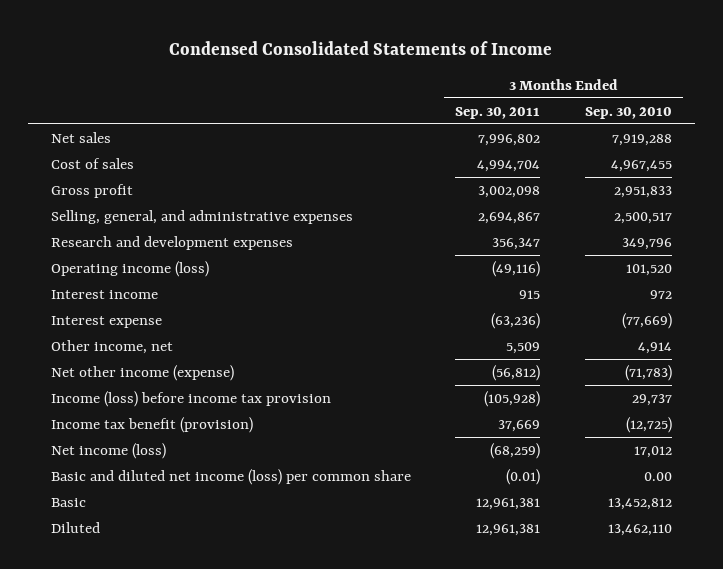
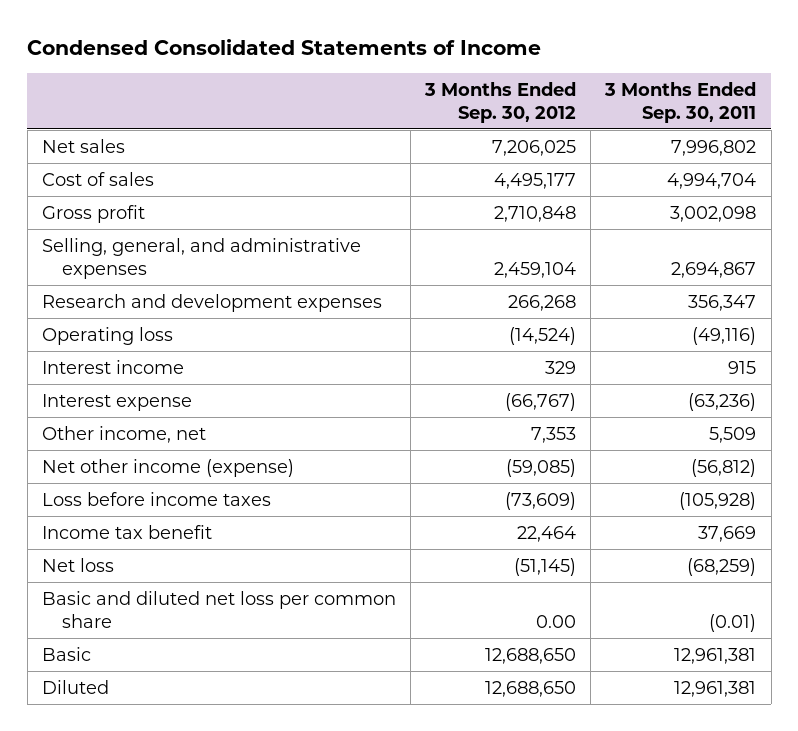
- | 3 Months Ended Sep. 30, 2011 | 3 Months Ended Sep. 30, 2010
+ | 3 Months Ended Sep. 30, 2012 | 3 Months Ended Sep. 30, 2011
- Operating income (loss) | (49,116) | 101,520
+ Operating loss | (14,524) | (49,116)
- Income (loss) before income tax provision | (105,928) | 29,737
- Income tax benefit (provision) | 37,669 | (12,725)
- Net income (loss) | (68,259) | 17,012
- Basic and diluted net income (loss) per common share | (0.01) | 0.00
+ Loss before income taxes | (73,609) | (105,928)
+ Income tax benefit | 22,464 | 37,669
+ Net loss | (51,145) | (68,259)
+ Basic and diluted net loss per common share | 0.00 | (0.01)

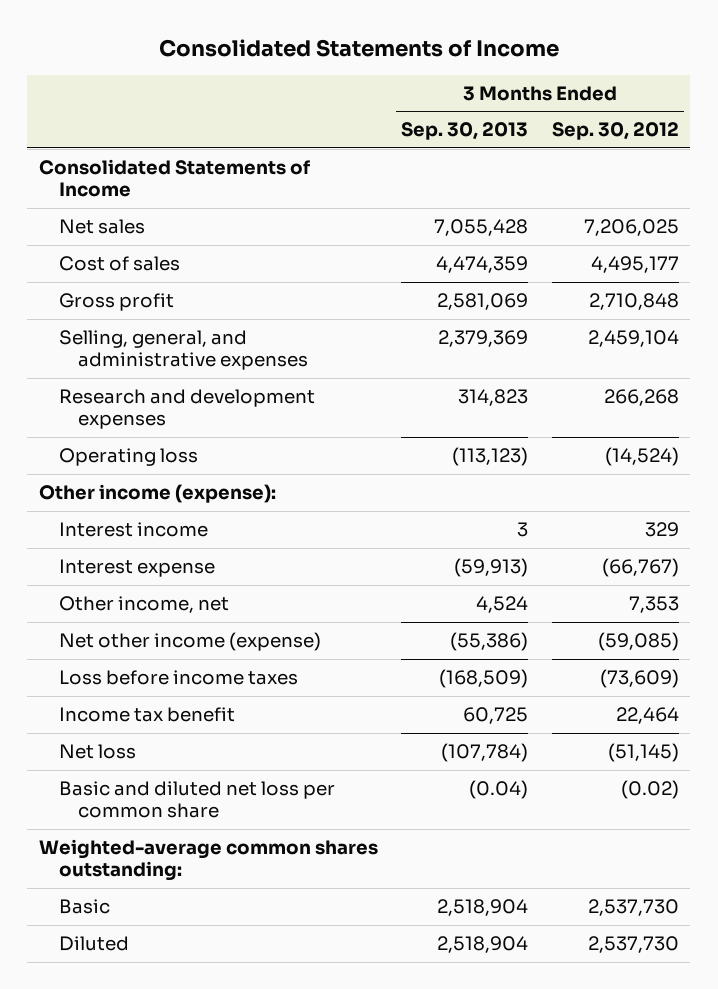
- Condensed Consolidated Statements of Income
+ Consolidated Statements of Income
- | 3 Months Ended Sep. 30, 2012 | 3 Months Ended Sep. 30, 2011
+ | 3 Months Ended Sep. 30, 2013 | 3 Months Ended Sep. 30, 2012
+ Consolidated Statements of Income
+ Other income (expense):
- Basic and diluted net loss per common share | 0.00 | (0.01)
- Basic | 12,688,650 | 12,961,381
- Diluted | 12,688,650 | 12,961,381
+ Basic and diluted net loss per common share | (0.04) | (0.02)
+ Weighted-average common shares outstanding:
+ Basic | 2,518,904 | 2,537,730
+ Diluted | 2,518,904 | 2,537,730

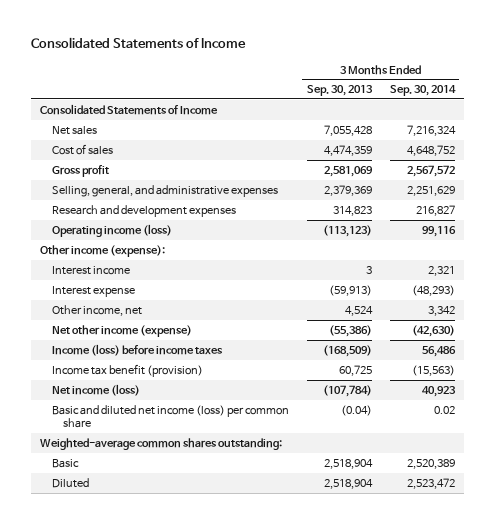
- | 3 Months Ended Sep. 30, 2013 | 3 Months Ended Sep. 30, 2012
+ | 3 Months Ended Sep. 30, 2013 | 3 Months Ended Sep. 30, 2014
- Operating loss | (113,123) | (14,524)
+ Operating income (loss) | (113,123) | 99,116
- Loss before income taxes | (168,509) | (73,609)
- Income tax benefit | 60,725 | 22,464
- Net loss | (107,784) | (51,145)
- Basic and diluted net loss per common share | (0.04) | (0.02)
+ Income (loss) before income taxes | (168,509) | 56,486
+ Income tax benefit (provision) | 60,725 | (15,563)
+ Net income (loss) | (107,784) | 40,923
+ Basic and diluted net income (loss) per common share | (0.04) | 0.02

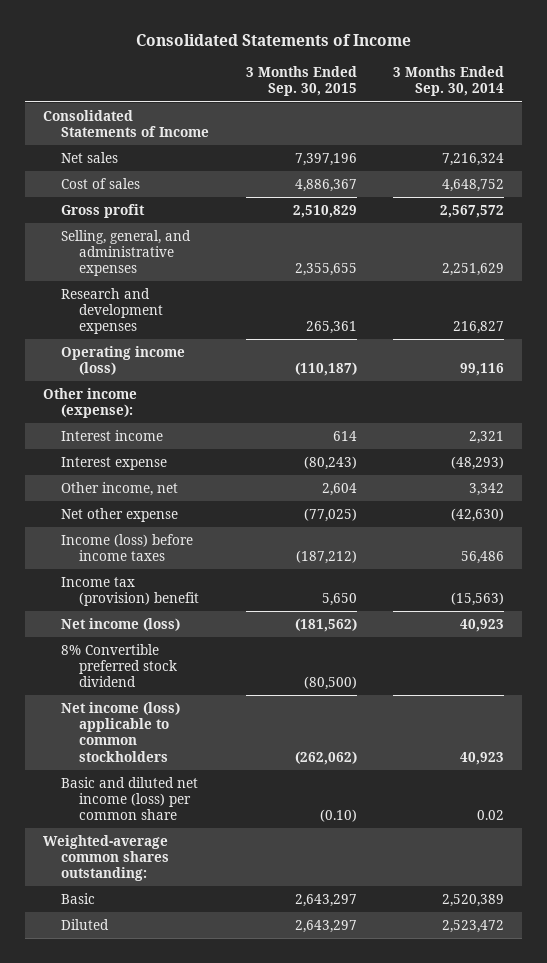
- | 3 Months Ended Sep. 30, 2013 | 3 Months Ended Sep. 30, 2014
+ | 3 Months Ended Sep. 30, 2015 | 3 Months Ended Sep. 30, 2014
- Net other income (expense) | (55,386) | (42,630)
+ Net other expense | (77,025) | (42,630)
- Income tax benefit (provision) | 60,725 | (15,563)
+ Income tax (provision) benefit | 5,650 | (15,563)
+ 8% Convertible preferred stock dividend | (80,500) |
+ Net income (loss) applicable to common stockholders | (262,062) | 40,923

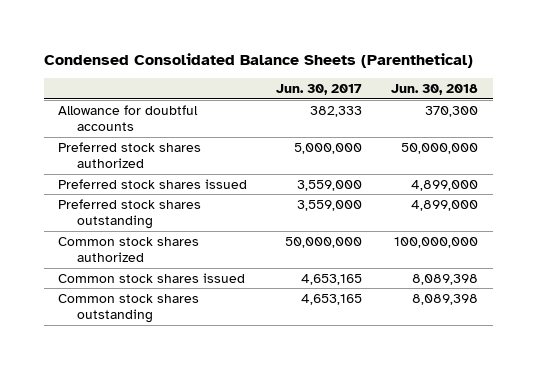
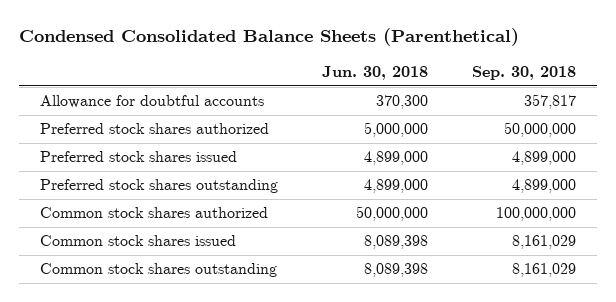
- | Jun. 30, 2017 | Jun. 30, 2018
+ | Jun. 30, 2018 | Sep. 30, 2018
- Preferred stock shares authorized | 5,000,000 | 50,000,000
+ Preferred stock shares authorized | 5,000,000 | 50,000,000
- Common stock shares authorized | 50,000,000 | 100,000,000
+ Common stock shares authorized | 50,000,000 | 100,000,000

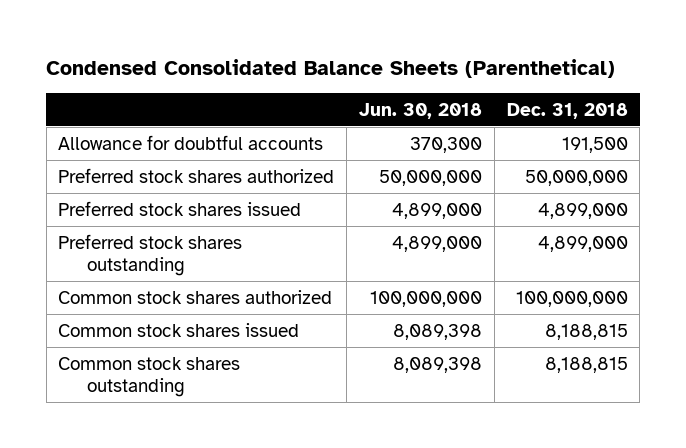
- | Jun. 30, 2018 | Sep. 30, 2018
+ | Jun. 30, 2018 | Dec. 31, 2018
- Preferred stock shares authorized | 5,000,000 | 50,000,000
+ Preferred stock shares authorized | 50,000,000 | 50,000,000
- Common stock shares authorized | 50,000,000 | 100,000,000
+ Common stock shares authorized | 100,000,000 | 100,000,000

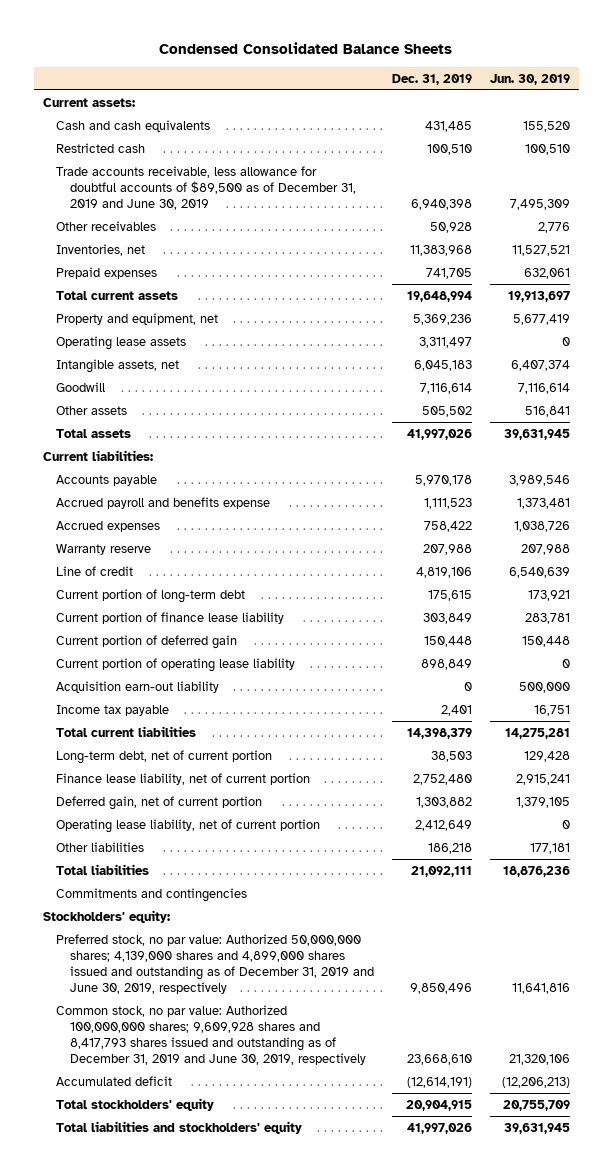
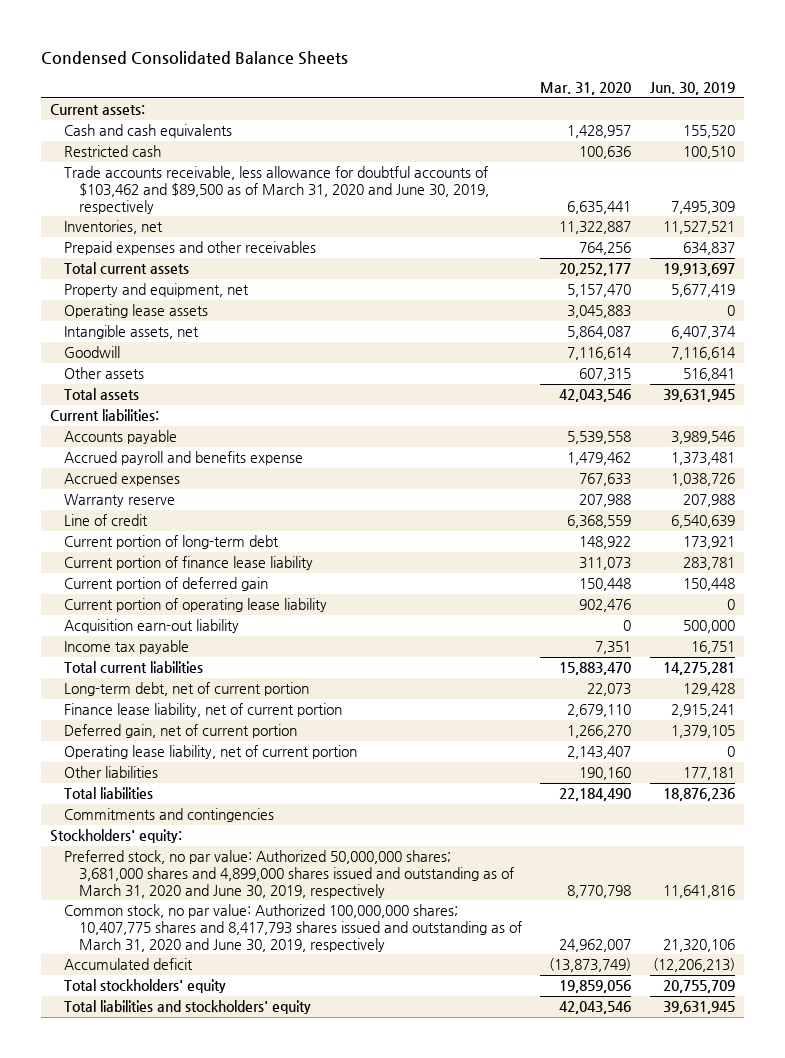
- | Dec. 31, 2019 | Jun. 30, 2019
+ | Mar. 31, 2020 | Jun. 30, 2019
- Trade accounts receivable, less allowance for doubtful accounts of $89,500 as of December 31, 2019 and June 30, 2019 | 6,940,398 | 7,495,309
- Other receivables | 50,928 | 2,776
+ Trade accounts receivable, less allowance for doubtful accounts of $103,462 and $89,500 as of March 31, 2020 and June 30, 2019, respectively | 6,635,441 | 7,495,309
- Prepaid expenses | 741,705 | 632,061
+ Prepaid expenses and other receivables | 764,256 | 634,837
- Preferred stock, no par value: Authorized 50,000,000 shares; 4,139,000 shares and 4,899,000 shares issued and outstanding as of December 31, 2019 and June 30, 2019, respectively | 9,850,496 | 11,641,816
- Common stock, no par value: Authorized 100,000,000 shares; 9,609,928 shares and 8,417,793 shares issued and outstanding as of December 31, 2019 and June 30, 2019, respectively | 23,668,610 | 21,320,106
+ Preferred stock, no par value: Authorized 50,000,000 shares; 3,681,000 shares and 4,899,000 shares issued and outstanding as of March 31, 2020 and June 30, 2019, respectively | 8,770,798 | 11,641,816
+ Common stock, no par value: Authorized 100,000,000 shares; 10,407,775 shares and 8,417,793 shares issued and outstanding as of March 31, 2020 and June 30, 2019, respectively | 24,962,007 | 21,320,106

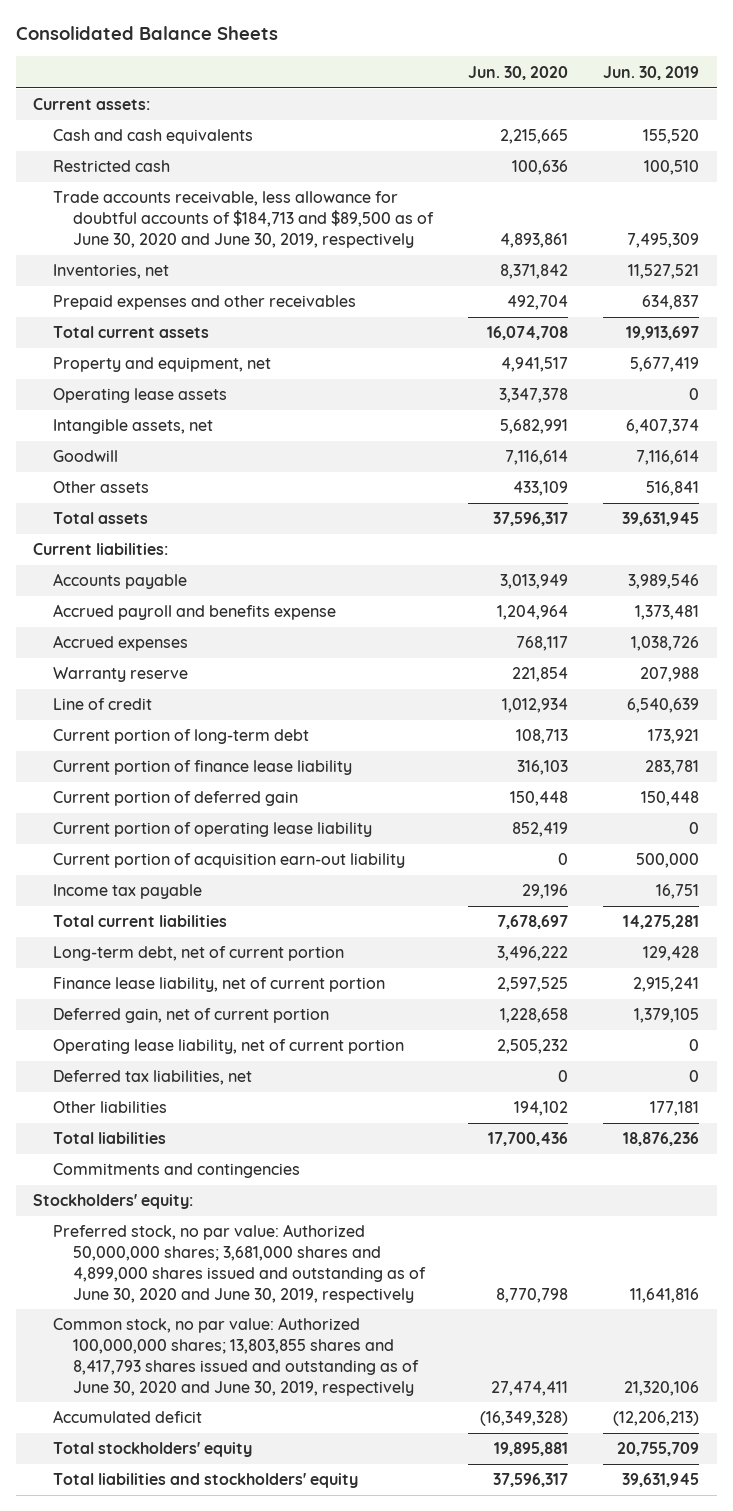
- Condensed Consolidated Balance Sheets
+ Consolidated Balance Sheets
- | Mar. 31, 2020 | Jun. 30, 2019
+ | Jun. 30, 2020 | Jun. 30, 2019
- Trade accounts receivable, less allowance for doubtful accounts of $103,462 and $89,500 as of March 31, 2020 and June 30, 2019, respectively | 6,635,441 | 7,495,309
+ Trade accounts receivable, less allowance for doubtful accounts of $184,713 and $89,500 as of June 30, 2020 and June 30, 2019, respectively | 4,893,861 | 7,495,309
- Acquisition earn-out liability | 0 | 500,000
+ Current portion of acquisition earn-out liability | 0 | 500,000
+ Deferred tax liabilities, net | 0 | 0
- Preferred stock, no par value: Authorized 50,000,000 shares; 3,681,000 shares and 4,899,000 shares issued and outstanding as of March 31, 2020 and June 30, 2019, respectively | 8,770,798 | 11,641,816
- Common stock, no par value: Authorized 100,000,000 shares; 10,407,775 shares and 8,417,793 shares issued and outstanding as of March 31, 2020 and June 30, 2019, respectively | 24,962,007 | 21,320,106
+ Preferred stock, no par value: Authorized 50,000,000 shares; 3,681,000 shares and 4,899,000 shares issued and outstanding as of June 30, 2020 and June 30, 2019, respectively | 8,770,798 | 11,641,816
+ Common stock, no par value: Authorized 100,000,000 shares; 13,803,855 shares and 8,417,793 shares issued and outstanding as of June 30, 2020 and June 30, 2019, respectively | 27,474,411 | 21,320,106

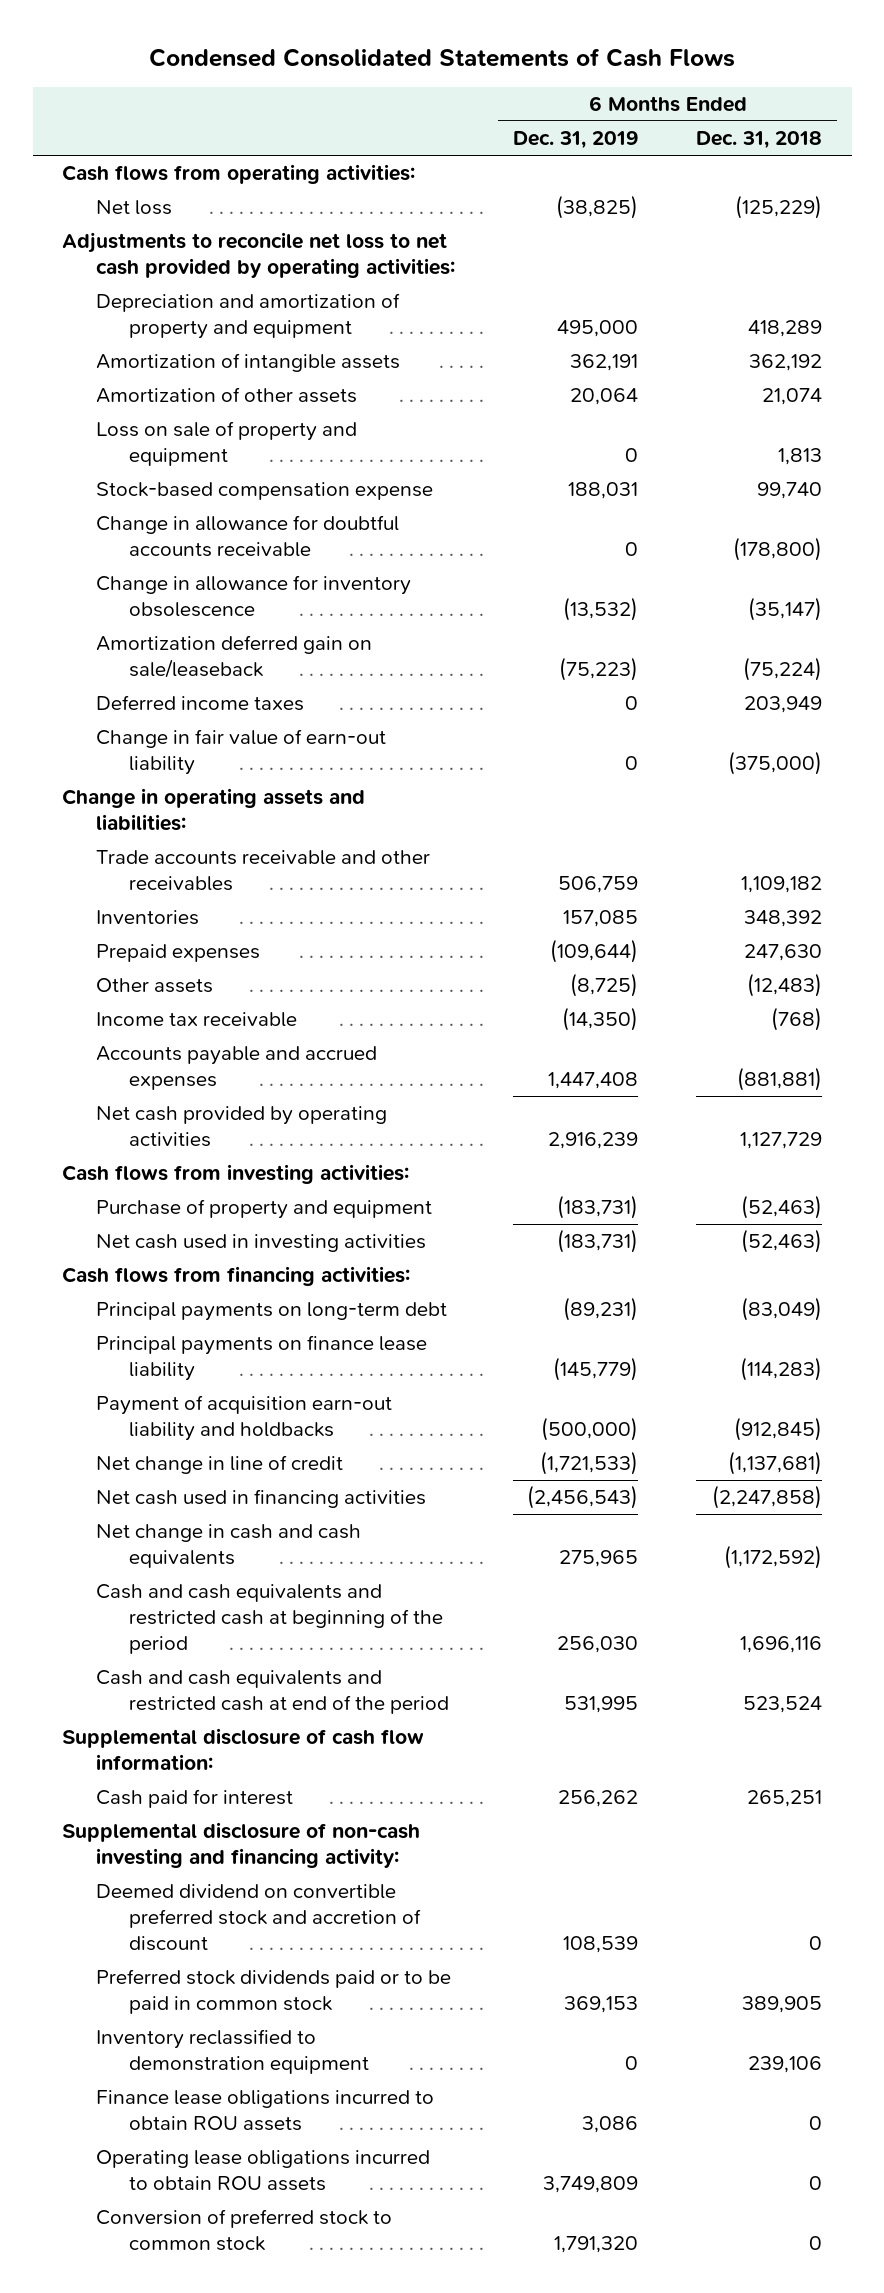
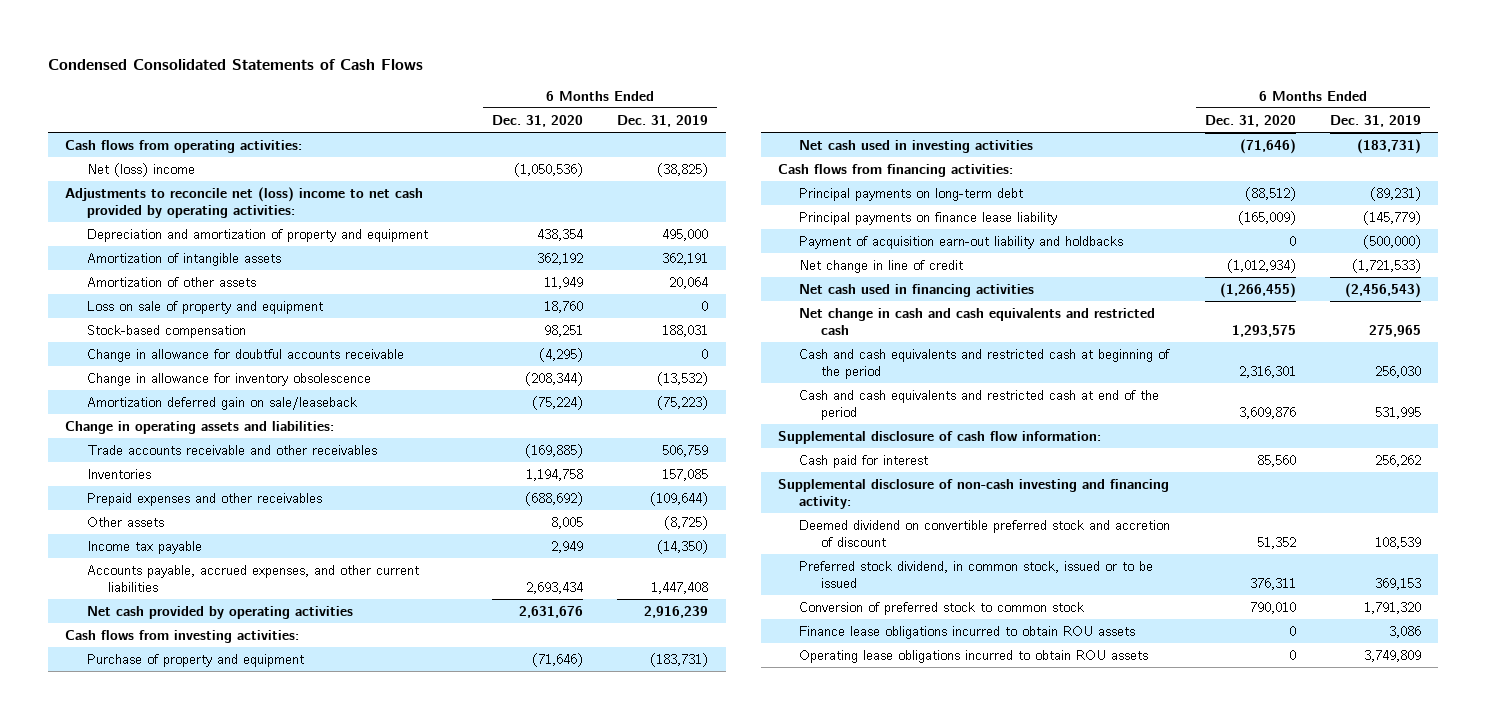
- | 6 Months Ended Dec. 31, 2019 | 6 Months Ended Dec. 31, 2018
+ | 6 Months Ended Dec. 31, 2020 | 6 Months Ended Dec. 31, 2019
- Net loss | (38,825) | (125,229)
- Adjustments to reconcile net loss to net cash provided by operating activities:
+ Net (loss) income | (1,050,536) | (38,825)
+ Adjustments to reconcile net (loss) income to net cash provided by operating activities:
- Stock-based compensation expense | 188,031 | 99,740
+ Stock-based compensation | 98,251 | 188,031
- Deferred income taxes | 0 | 203,949
- Change in fair value of earn-out liability | 0 | (375,000)
- Prepaid expenses | (109,644) | 247,630
+ Prepaid expenses and other receivables | (688,692) | (109,644)
- Income tax receivable | (14,350) | (768)
- Accounts payable and accrued expenses | 1,447,408 | (881,881)
+ Income tax payable | 2,949 | (14,350)
+ Accounts payable, accrued expenses, and other current liabilities | 2,693,434 | 1,447,408
- Net change in cash and cash equivalents | 275,965 | (1,172,592)
+ Net change in cash and cash equivalents and restricted cash | 1,293,575 | 275,965
- Preferred stock dividends paid or to be paid in common stock | 369,153 | 389,905
- Inventory reclassified to demonstration equipment | 0 | 239,106
+ Preferred stock dividend, in common stock, issued or to be issued | 376,311 | 369,153
moved up: Conversion of preferred stock to common stock | 790,010 | 1,791,320

